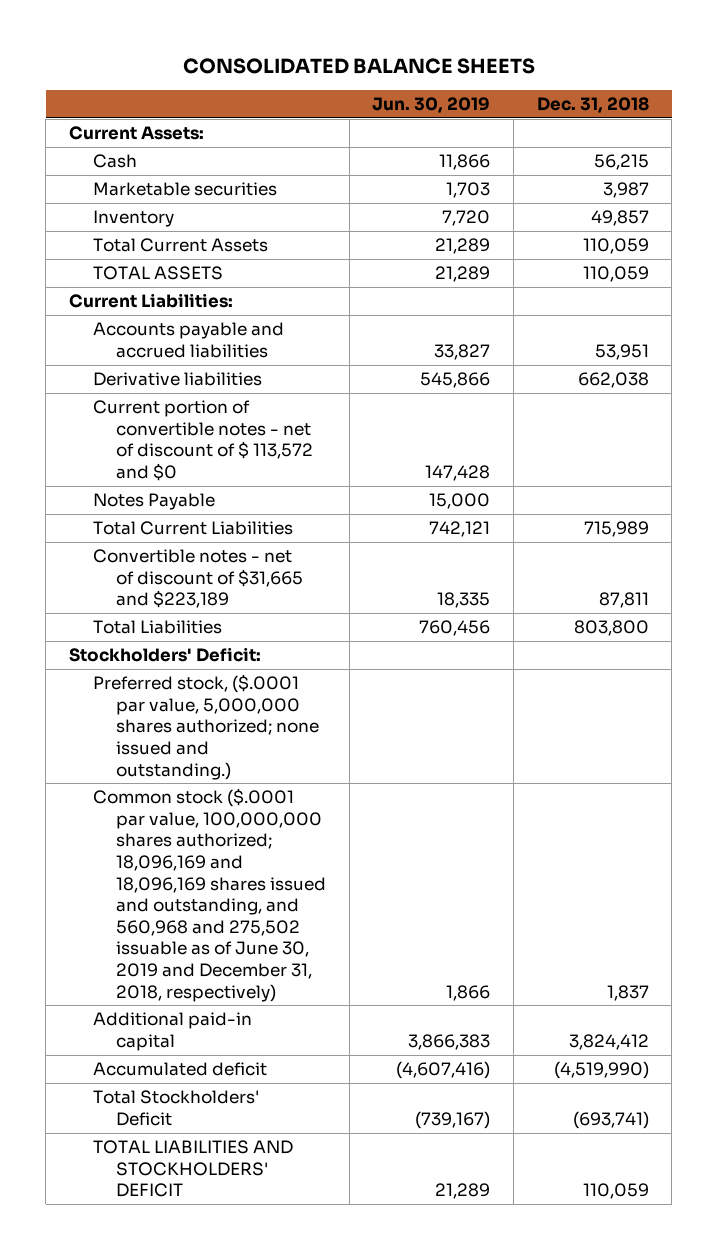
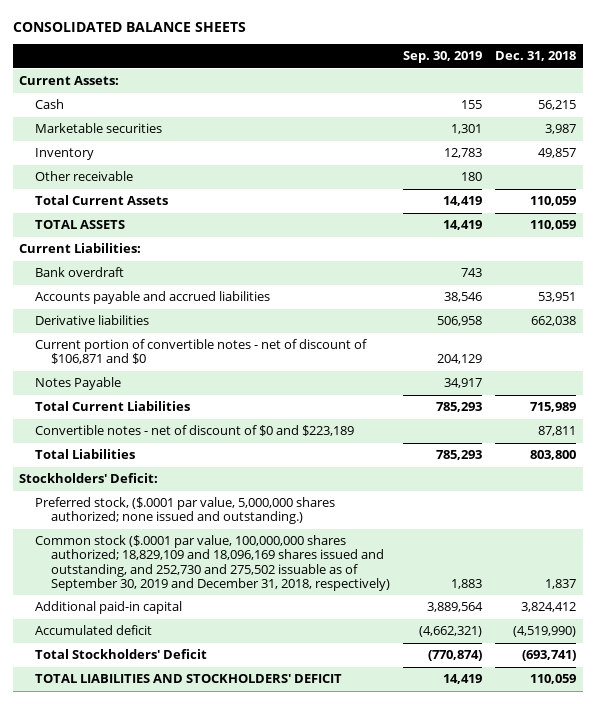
- | Jun. 30, 2019 | Dec. 31, 2018
+ | Sep. 30, 2019 | Dec. 31, 2018
+ Other receivable | 180 |
+ Bank overdraft | 743 |
- Current portion of convertible notes - net of discount of $ 113,572 and $0 | 147,428 |
+ Current portion of convertible notes - net of discount of $106,871 and $0 | 204,129 |
- Convertible notes - net of discount of $31,665 and $223,189 | 18,335 | 87,811
+ Convertible notes - net of discount of $0 and $223,189 | | 87,811
- Common stock ($.0001 par value, 100,000,000 shares authorized; 18,096,169 and 18,096,169 shares issued and outstanding, and 560,968 and 275,502 issuable as of June 30, 2019 and December 31, 2018, respectively) | 1,866 | 1,837
+ Common stock ($.0001 par value, 100,000,000 shares authorized; 18,829,109 and 18,096,169 shares issued and outstanding, and 252,730 and 275,502 issuable as of September 30, 2019 and December 31, 2018, respectively) | 1,883 | 1,837

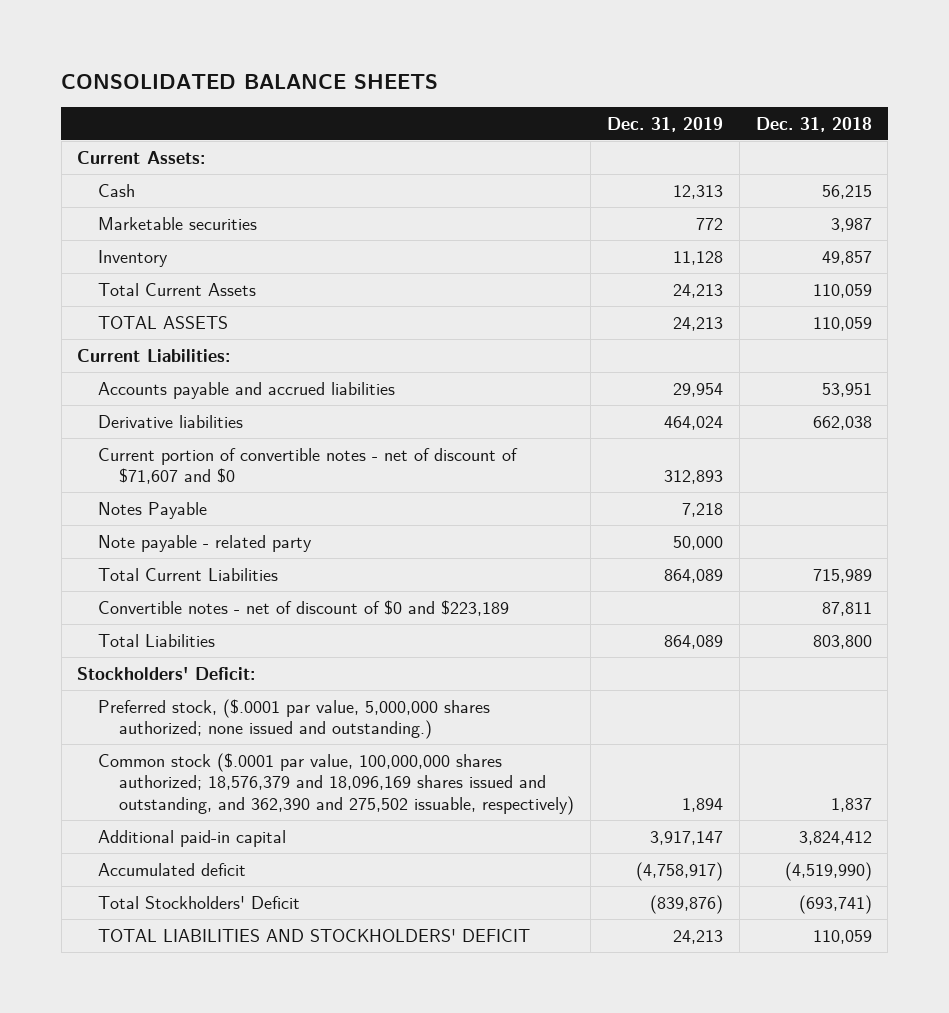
- | Sep. 30, 2019 | Dec. 31, 2018
+ | Dec. 31, 2019 | Dec. 31, 2018
- Other receivable | 180 |
- Bank overdraft | 743 |
- Current portion of convertible notes - net of discount of $106,871 and $0 | 204,129 |
+ Current portion of convertible notes - net of discount of $71,607 and $0 | 312,893 |
+ Note payable - related party | 50,000 |
- Common stock ($.0001 par value, 100,000,000 shares authorized; 18,829,109 and 18,096,169 shares issued and outstanding, and 252,730 and 275,502 issuable as of September 30, 2019 and December 31, 2018, respectively) | 1,883 | 1,837
+ Common stock ($.0001 par value, 100,000,000 shares authorized; 18,576,379 and 18,096,169 shares issued and outstanding, and 362,390 and 275,502 issuable, respectively) | 1,894 | 1,837

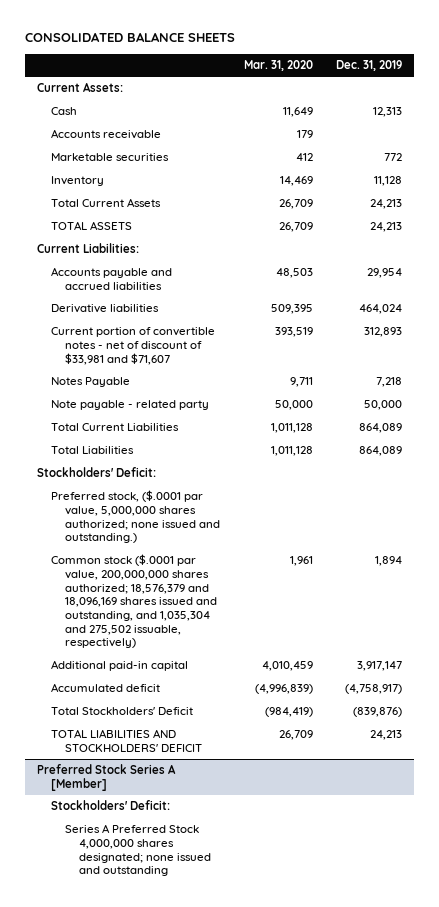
- | Dec. 31, 2019 | Dec. 31, 2018
+ | Mar. 31, 2020 | Dec. 31, 2019
+ Accounts receivable | 179 |
- Current portion of convertible notes - net of discount of $71,607 and $0 | 312,893 |
+ Current portion of convertible notes - net of discount of $33,981 and $71,607 | 393,519 | 312,893
- Convertible notes - net of discount of $0 and $223,189 | | 87,811
- Common stock ($.0001 par value, 100,000,000 shares authorized; 18,576,379 and 18,096,169 shares issued and outstanding, and 362,390 and 275,502 issuable, respectively) | 1,894 | 1,837
+ Common stock ($.0001 par value, 200,000,000 shares authorized; 18,576,379 and 18,096,169 shares issued and outstanding, and 1,035,304 and 275,502 issuable, respectively) | 1,961 | 1,894
+ Preferred Stock Series A [Member]
+ Stockholders' Deficit:
+ Series A Preferred Stock 4,000,000 shares designated; none issued and outstanding

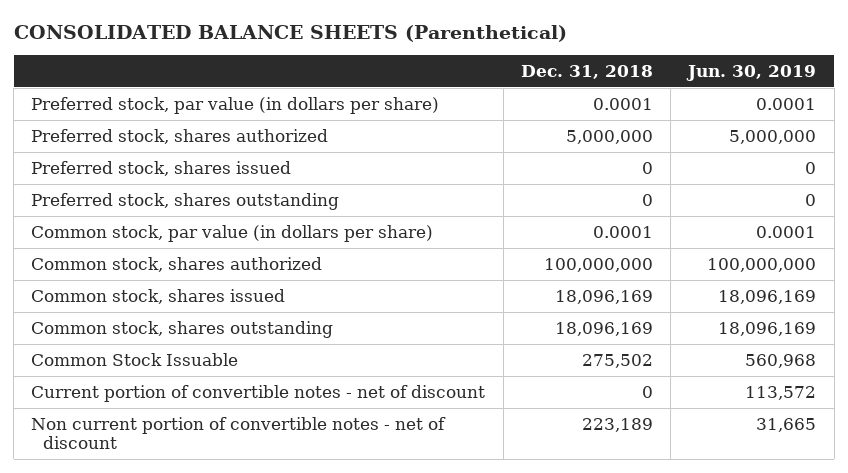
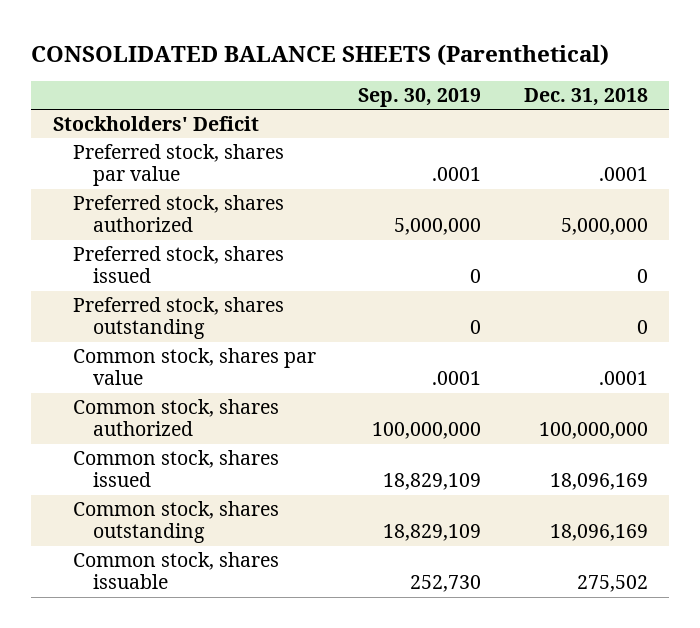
- | Dec. 31, 2018 | Jun. 30, 2019
+ | Sep. 30, 2019 | Dec. 31, 2018
- Preferred stock, par value (in dollars per share) | 0.0001 | 0.0001
+ Stockholders' Deficit
+ Preferred stock, shares par value | .0001 | .0001
- Common stock, par value (in dollars per share) | 0.0001 | 0.0001
+ Common stock, shares par value | .0001 | .0001
- Common Stock Issuable | 275,502 | 560,968
- Current portion of convertible notes - net of discount | 0 | 113,572
- Non current portion of convertible notes - net of discount | 223,189 | 31,665
+ Common stock, shares issuable | 252,730 | 275,502

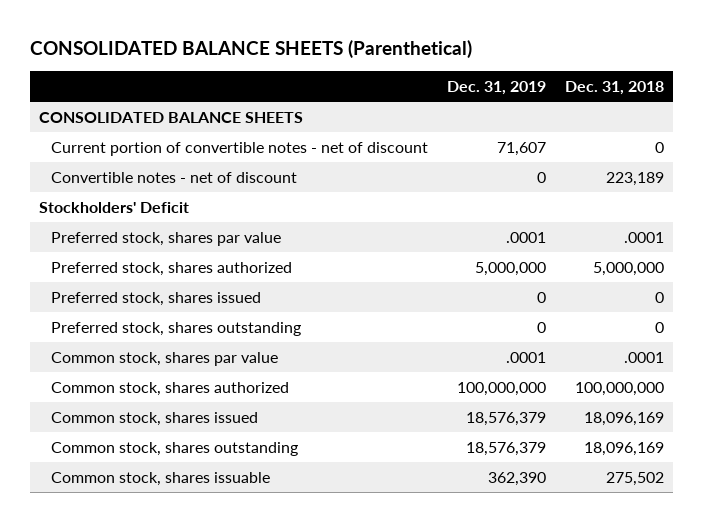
- | Sep. 30, 2019 | Dec. 31, 2018
+ | Dec. 31, 2019 | Dec. 31, 2018
+ CONSOLIDATED BALANCE SHEETS
+ Current portion of convertible notes - net of discount | 71,607 | 0
+ Convertible notes - net of discount | 0 | 223,189

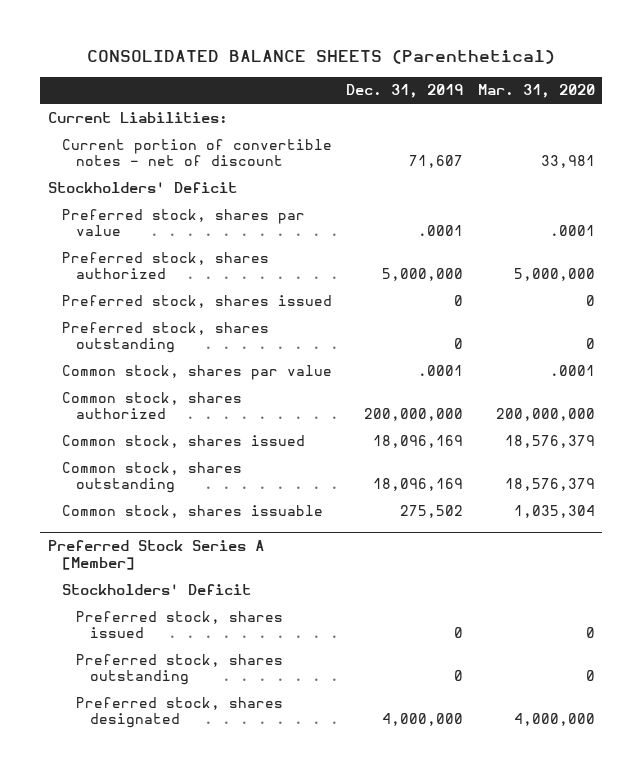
- | Dec. 31, 2019 | Dec. 31, 2018
+ | Dec. 31, 2019 | Mar. 31, 2020
- CONSOLIDATED BALANCE SHEETS
+ Current Liabilities:
- Convertible notes - net of discount | 0 | 223,189
- Common stock, shares authorized | 100,000,000 | 100,000,000
- Common stock, shares issued | 18,576,379 | 18,096,169
- Common stock, shares outstanding | 18,576,379 | 18,096,169
- Common stock, shares issuable | 362,390 | 275,502
+ Common stock, shares authorized | 200,000,000 | 200,000,000
+ Common stock, shares issued | 18,096,169 | 18,576,379
+ Common stock, shares outstanding | 18,096,169 | 18,576,379
+ Common stock, shares issuable | 275,502 | 1,035,304
+ Preferred Stock Series A [Member]
+ Stockholders' Deficit
+ Preferred stock, shares issued | 0 | 0
+ Preferred stock, shares outstanding | 0 | 0
+ Preferred stock, shares designated | 4,000,000 | 4,000,000

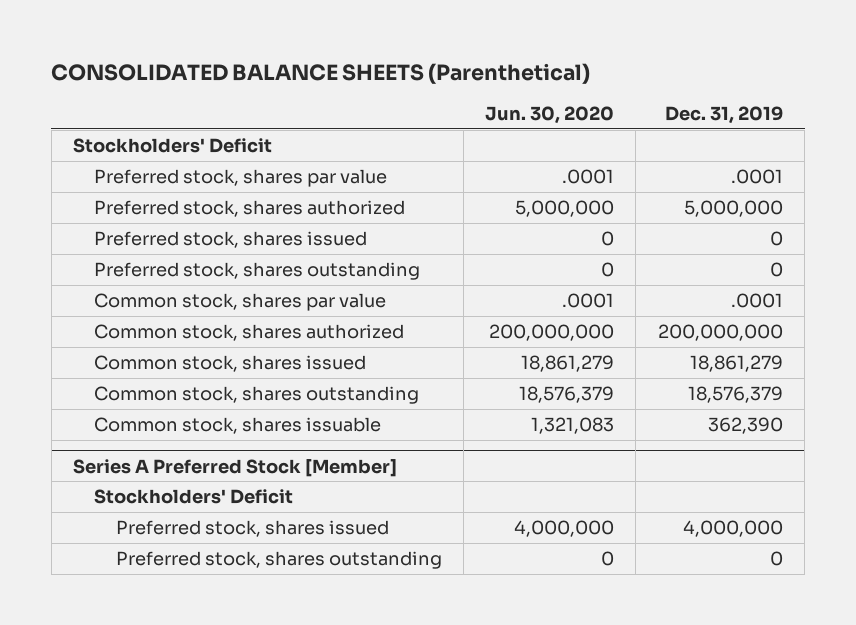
- | Dec. 31, 2019 | Mar. 31, 2020
+ | Jun. 30, 2020 | Dec. 31, 2019
- Current Liabilities:
- Current portion of convertible notes - net of discount | 71,607 | 33,981
- Common stock, shares issued | 18,096,169 | 18,576,379
- Common stock, shares outstanding | 18,096,169 | 18,576,379
- Common stock, shares issuable | 275,502 | 1,035,304
- Preferred Stock Series A [Member]
+ Common stock, shares issued | 18,861,279 | 18,861,279
+ Common stock, shares outstanding | 18,576,379 | 18,576,379
+ Common stock, shares issuable | 1,321,083 | 362,390
+ Series A Preferred Stock [Member]
- Preferred stock, shares issued | 0 | 0
+ Preferred stock, shares issued | 4,000,000 | 4,000,000
- Preferred stock, shares designated | 4,000,000 | 4,000,000

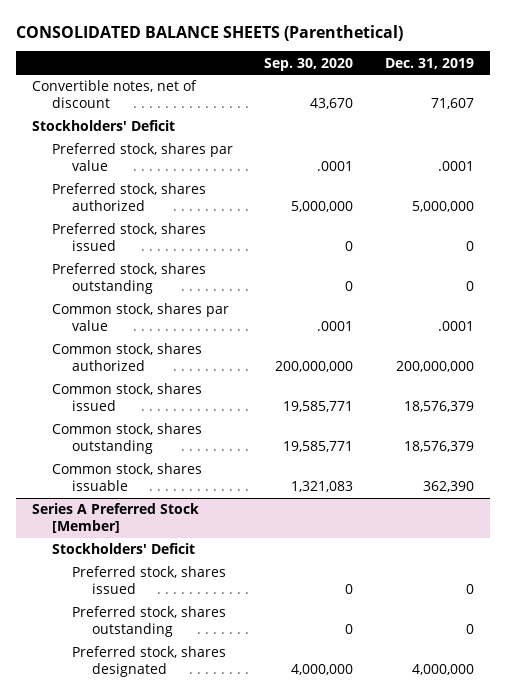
- | Jun. 30, 2020 | Dec. 31, 2019
+ | Sep. 30, 2020 | Dec. 31, 2019
+ Convertible notes, net of discount | 43,670 | 71,607
- Common stock, shares issued | 18,861,279 | 18,861,279
+ Common stock, shares issued | 19,585,771 | 18,576,379
@ Series A Preferred Stock [Member]
- Preferred stock, shares issued | 4,000,000 | 4,000,000
+ Preferred stock, shares issued | 0 | 0
+ Preferred stock, shares designated | 4,000,000 | 4,000,000

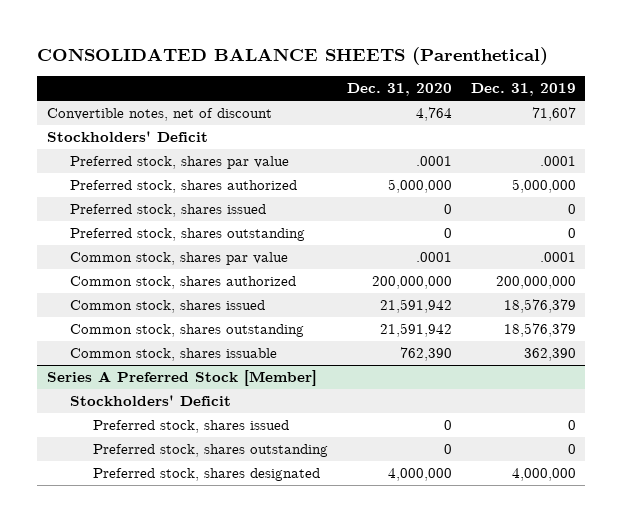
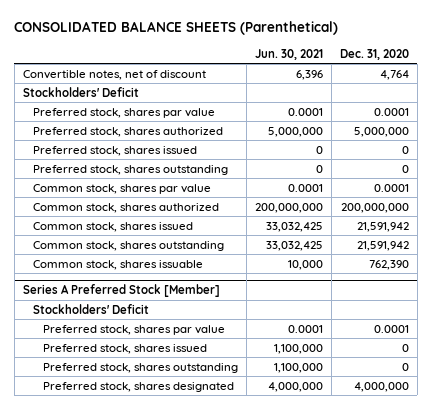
- | Dec. 31, 2020 | Dec. 31, 2019
+ | Jun. 30, 2021 | Dec. 31, 2020
- Preferred stock, shares par value | .0001 | .0001
+ Preferred stock, shares par value | 0.0001 | 0.0001
- Common stock, shares par value | .0001 | .0001
+ Common stock, shares par value | 0.0001 | 0.0001
@ Series A Preferred Stock [Member]
+ Preferred stock, shares par value | 0.0001 | 0.0001

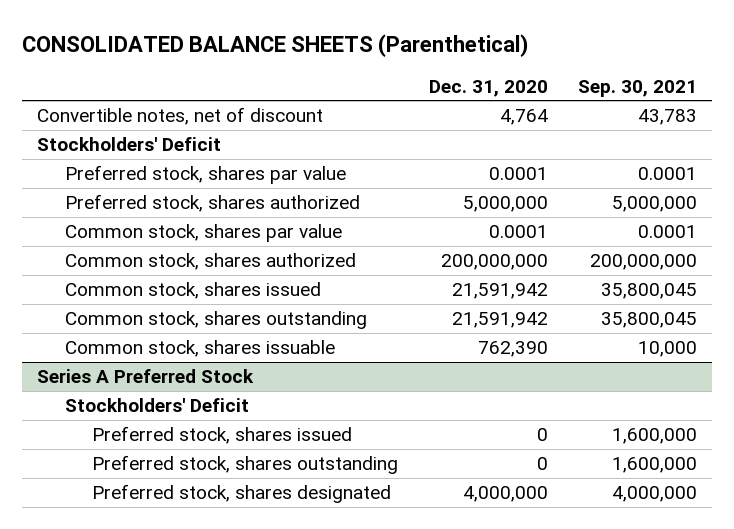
- | Jun. 30, 2021 | Dec. 31, 2020
+ | Dec. 31, 2020 | Sep. 30, 2021
- Preferred stock, shares issued | 0 | 0
- Preferred stock, shares outstanding | 0 | 0
- Series A Preferred Stock [Member]
+ Series A Preferred Stock
- Preferred stock, shares par value | 0.0001 | 0.0001

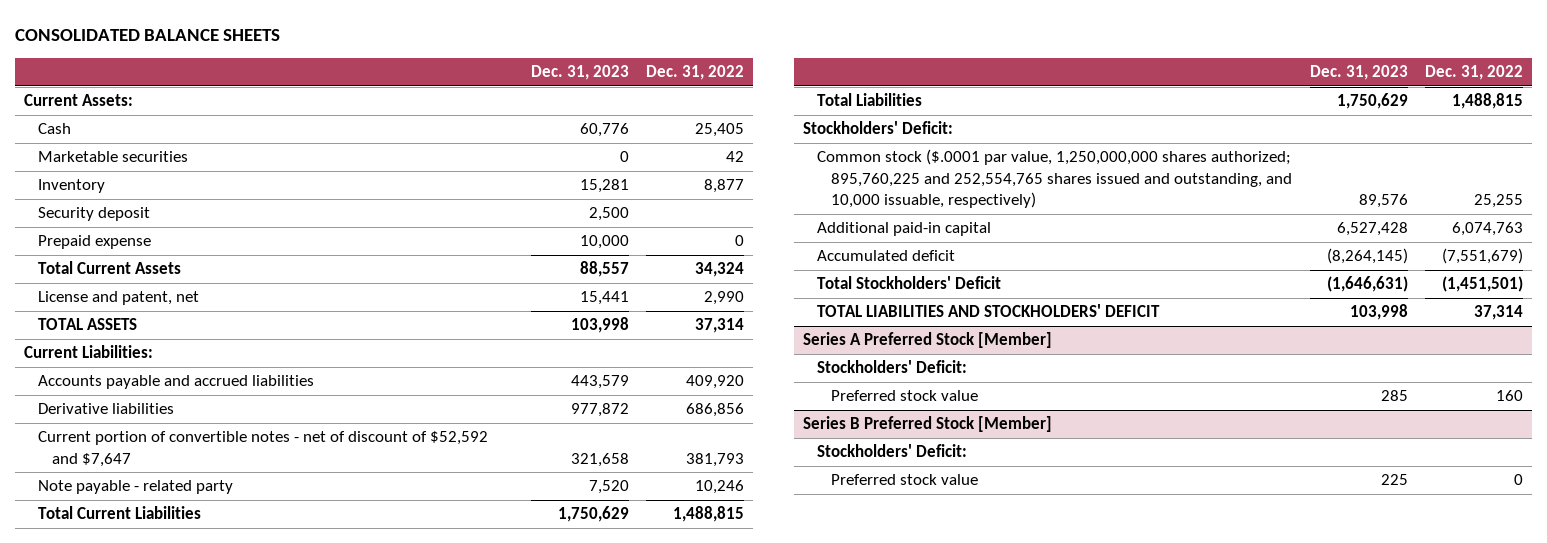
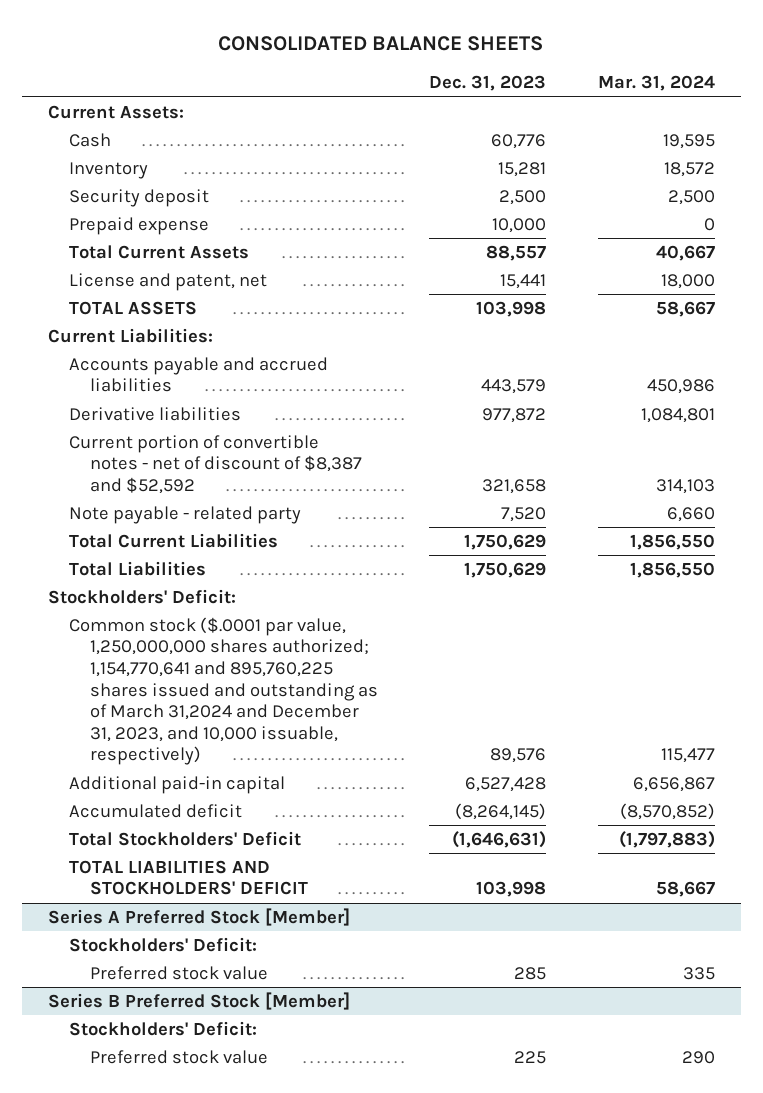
- | Dec. 31, 2023 | Dec. 31, 2022
+ | Dec. 31, 2023 | Mar. 31, 2024
- Marketable securities | 0 | 42
- Current portion of convertible notes - net of discount of $52,592 and $7,647 | 321,658 | 381,793
+ Current portion of convertible notes - net of discount of $8,387 and $52,592 | 321,658 | 314,103
- Common stock ($.0001 par value, 1,250,000,000 shares authorized; 895,760,225 and 252,554,765 shares issued and outstanding, and 10,000 issuable, respectively) | 89,576 | 25,255
+ Common stock ($.0001 par value, 1,250,000,000 shares authorized; 1,154,770,641 and 895,760,225 shares issued and outstanding as of March 31,2024 and December 31, 2023, and 10,000 issuable, respectively) | 89,576 | 115,477

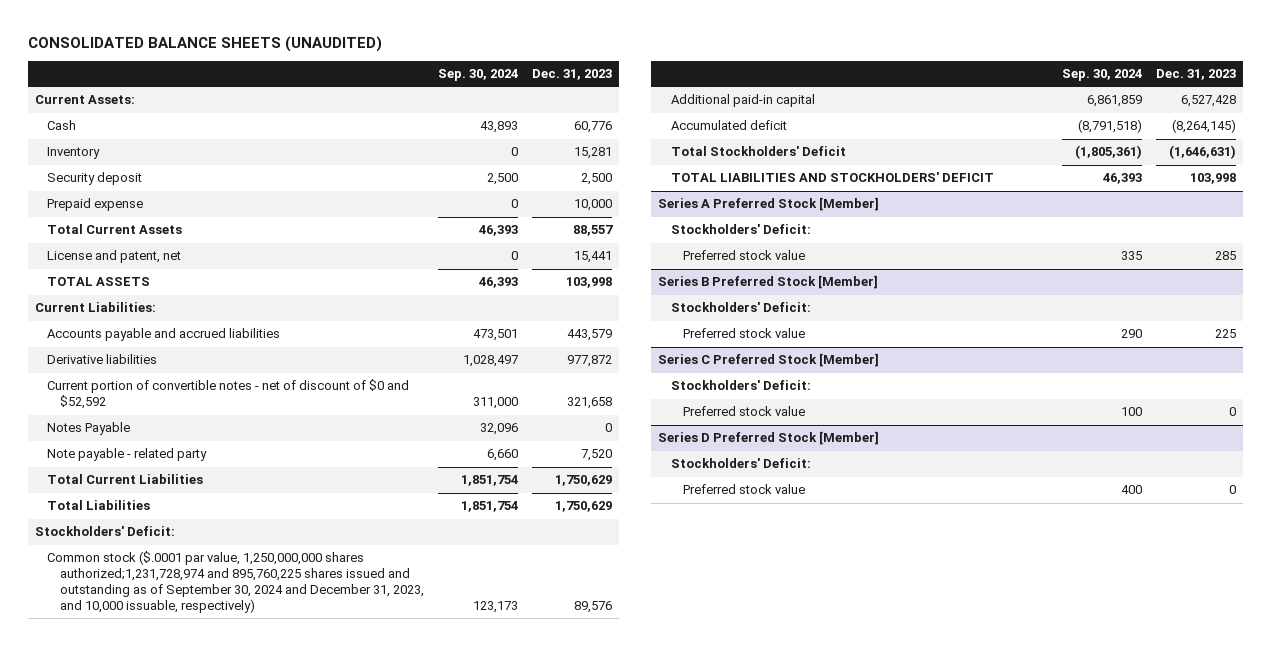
- CONSOLIDATED BALANCE SHEETS
+ CONSOLIDATED BALANCE SHEETS (UNAUDITED)
- | Dec. 31, 2023 | Mar. 31, 2024
+ | Sep. 30, 2024 | Dec. 31, 2023
- Current portion of convertible notes - net of discount of $8,387 and $52,592 | 321,658 | 314,103
+ Current portion of convertible notes - net of discount of $0 and $52,592 | 311,000 | 321,658
+ Notes Payable | 32,096 | 0
- Common stock ($.0001 par value, 1,250,000,000 shares authorized; 1,154,770,641 and 895,760,225 shares issued and outstanding as of March 31,2024 and December 31, 2023, and 10,000 issuable, respectively) | 89,576 | 115,477
+ Common stock ($.0001 par value, 1,250,000,000 shares authorized;1,231,728,974 and 895,760,225 shares issued and outstanding as of September 30, 2024 and December 31, 2023, and 10,000 issuable, respectively) | 123,173 | 89,576
+ Series C Preferred Stock [Member]
+ Stockholders' Deficit:
+ Preferred stock value | 100 | 0
+ Series D Preferred Stock [Member]
+ Stockholders' Deficit:
+ Preferred stock value | 400 | 0

